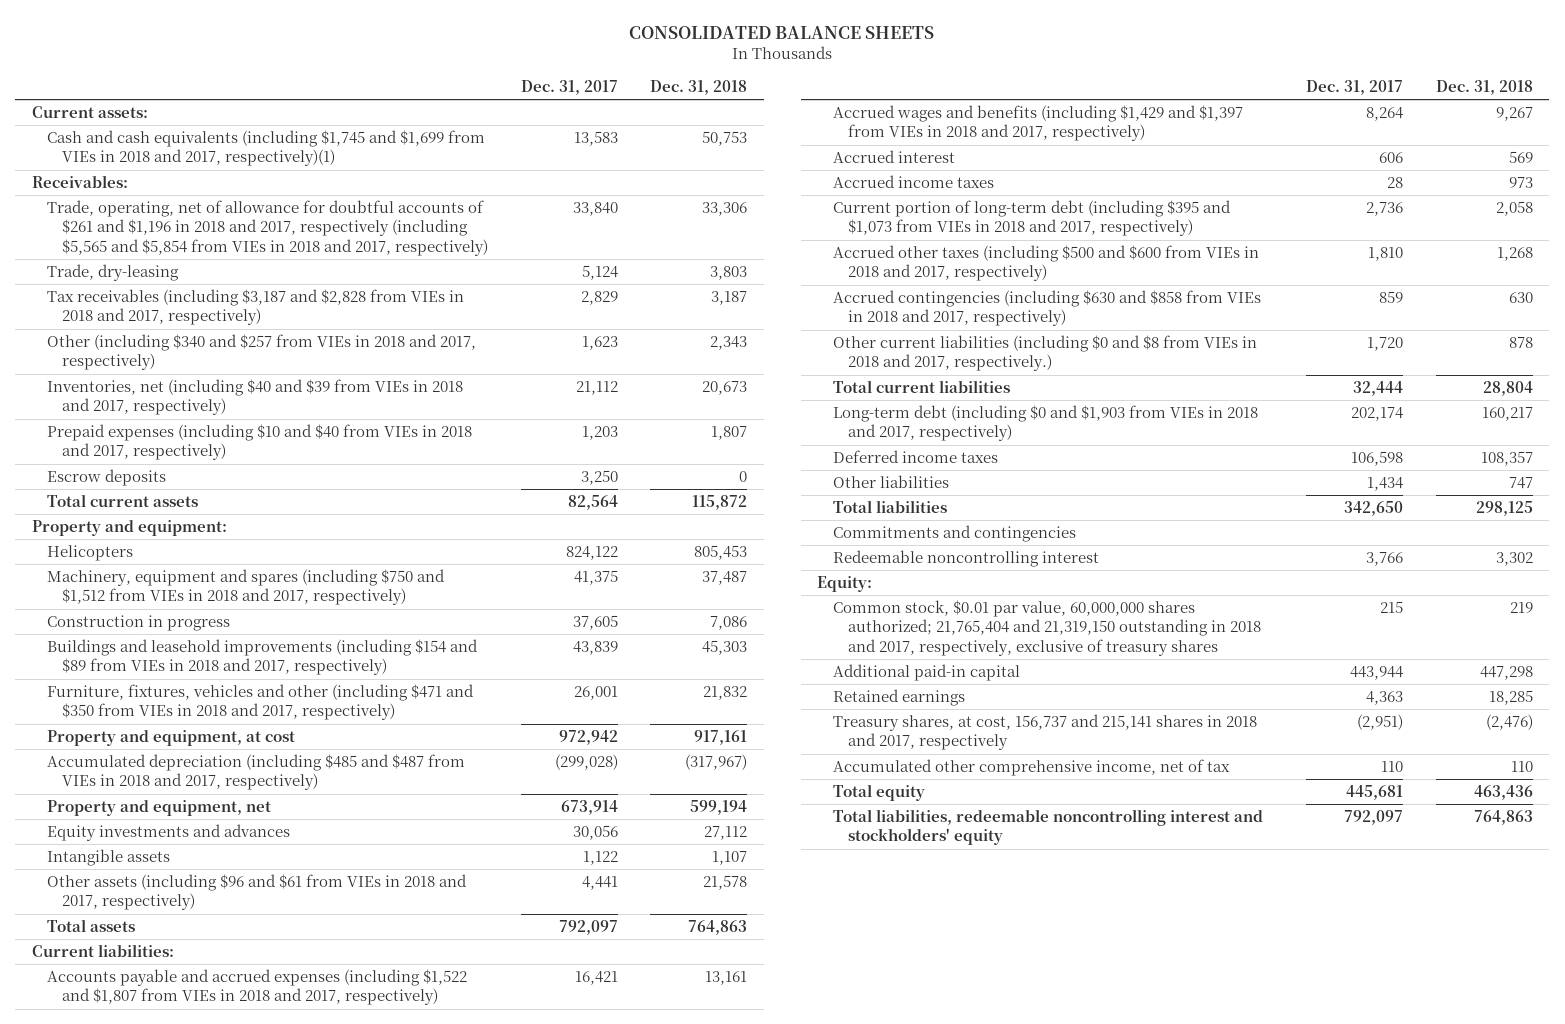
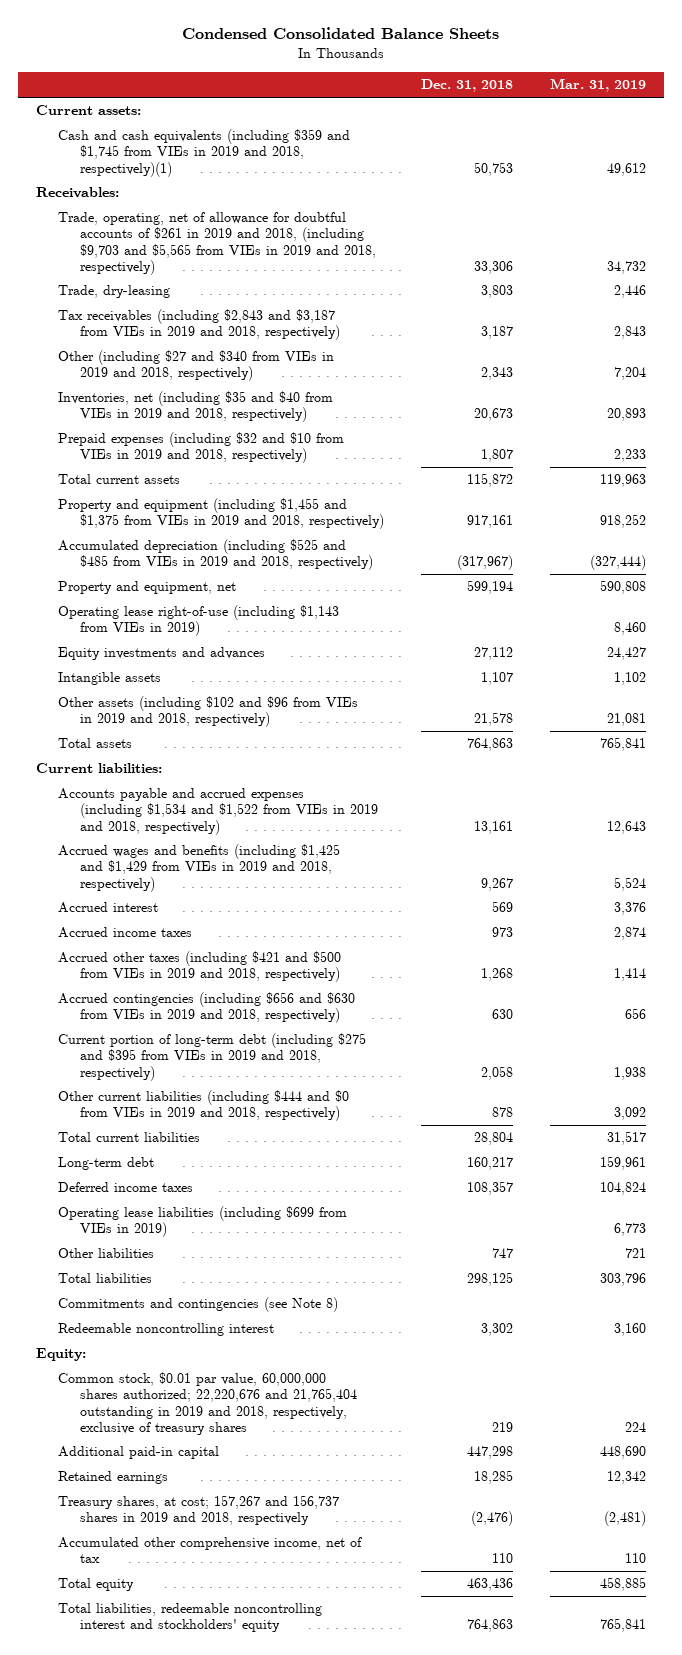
- CONSOLIDATED BALANCE SHEETS
+ Condensed Consolidated Balance Sheets
- | Dec. 31, 2017 | Dec. 31, 2018
+ | Dec. 31, 2018 | Mar. 31, 2019
- Cash and cash equivalents (including $1,745 and $1,699 from VIEs in 2018 and 2017, respectively)(1) | 13,583 | 50,753
+ Cash and cash equivalents (including $359 and $1,745 from VIEs in 2019 and 2018, respectively)(1) | 50,753 | 49,612
- Trade, operating, net of allowance for doubtful accounts of $261 and $1,196 in 2018 and 2017, respectively (including $5,565 and $5,854 from VIEs in 2018 and 2017, respectively) | 33,840 | 33,306
+ Trade, operating, net of allowance for doubtful accounts of $261 in 2019 and 2018, (including $9,703 and $5,565 from VIEs in 2019 and 2018, respectively) | 33,306 | 34,732
- Tax receivables (including $3,187 and $2,828 from VIEs in 2018 and 2017, respectively) | 2,829 | 3,187
- Other (including $340 and $257 from VIEs in 2018 and 2017, respectively) | 1,623 | 2,343
- Inventories, net (including $40 and $39 from VIEs in 2018 and 2017, respectively) | 21,112 | 20,673
- Prepaid expenses (including $10 and $40 from VIEs in 2018 and 2017, respectively) | 1,203 | 1,807
- Escrow deposits | 3,250 | 0
+ Tax receivables (including $2,843 and $3,187 from VIEs in 2019 and 2018, respectively) | 3,187 | 2,843
+ Other (including $27 and $340 from VIEs in 2019 and 2018, respectively) | 2,343 | 7,204
+ Inventories, net (including $35 and $40 from VIEs in 2019 and 2018, respectively) | 20,673 | 20,893
+ Prepaid expenses (including $32 and $10 from VIEs in 2019 and 2018, respectively) | 1,807 | 2,233
- Property and equipment:
- Helicopters | 824,122 | 805,453
- Machinery, equipment and spares (including $750 and $1,512 from VIEs in 2018 and 2017, respectively) | 41,375 | 37,487
- Construction in progress | 37,605 | 7,086
- Buildings and leasehold improvements (including $154 and $89 from VIEs in 2018 and 2017, respectively) | 43,839 | 45,303
- Furniture, fixtures, vehicles and other (including $471 and $350 from VIEs in 2018 and 2017, respectively) | 26,001 | 21,832
- Property and equipment, at cost | 972,942 | 917,161
- Accumulated depreciation (including $485 and $487 from VIEs in 2018 and 2017, respectively) | (299,028) | (317,967)
+ Property and equipment (including $1,455 and $1,375 from VIEs in 2019 and 2018, respectively) | 917,161 | 918,252
+ Accumulated depreciation (including $525 and $485 from VIEs in 2019 and 2018, respectively) | (317,967) | (327,444)
+ Operating lease right-of-use (including $1,143 from VIEs in 2019) | | 8,460
- Other assets (including $96 and $61 from VIEs in 2018 and 2017, respectively) | 4,441 | 21,578
+ Other assets (including $102 and $96 from VIEs in 2019 and 2018, respectively) | 21,578 | 21,081
- Accounts payable and accrued expenses (including $1,522 and $1,807 from VIEs in 2018 and 2017, respectively) | 16,421 | 13,161
- Accrued wages and benefits (including $1,429 and $1,397 from VIEs in 2018 and 2017, respectively) | 8,264 | 9,267
+ Accounts payable and accrued expenses (including $1,534 and $1,522 from VIEs in 2019 and 2018, respectively) | 13,161 | 12,643
+ Accrued wages and benefits (including $1,425 and $1,429 from VIEs in 2019 and 2018, respectively) | 9,267 | 5,524
- Current portion of long-term debt (including $395 and $1,073 from VIEs in 2018 and 2017, respectively) | 2,736 | 2,058
- Accrued other taxes (including $500 and $600 from VIEs in 2018 and 2017, respectively) | 1,810 | 1,268
- Accrued contingencies (including $630 and $858 from VIEs in 2018 and 2017, respectively) | 859 | 630
- Other current liabilities (including $0 and $8 from VIEs in 2018 and 2017, respectively.) | 1,720 | 878
+ Accrued other taxes (including $421 and $500 from VIEs in 2019 and 2018, respectively) | 1,268 | 1,414
+ Accrued contingencies (including $656 and $630 from VIEs in 2019 and 2018, respectively) | 630 | 656
+ Current portion of long-term debt (including $275 and $395 from VIEs in 2019 and 2018, respectively) | 2,058 | 1,938
+ Other current liabilities (including $444 and $0 from VIEs in 2019 and 2018, respectively) | 878 | 3,092
- Long-term debt (including $0 and $1,903 from VIEs in 2018 and 2017, respectively) | 202,174 | 160,217
+ Long-term debt | 160,217 | 159,961
+ Operating lease liabilities (including $699 from VIEs in 2019) | | 6,773
- Commitments and contingencies
+ Commitments and contingencies (see Note 8)
- Common stock, $0.01 par value, 60,000,000 shares authorized; 21,765,404 and 21,319,150 outstanding in 2018 and 2017, respectively, exclusive of treasury shares | 215 | 219
+ Common stock, $0.01 par value, 60,000,000 shares authorized; 22,220,676 and 21,765,404 outstanding in 2019 and 2018, respectively, exclusive of treasury shares | 219 | 224
- Treasury shares, at cost, 156,737 and 215,141 shares in 2018 and 2017, respectively | (2,951) | (2,476)
+ Treasury shares, at cost; 157,267 and 156,737 shares in 2019 and 2018, respectively | (2,476) | (2,481)

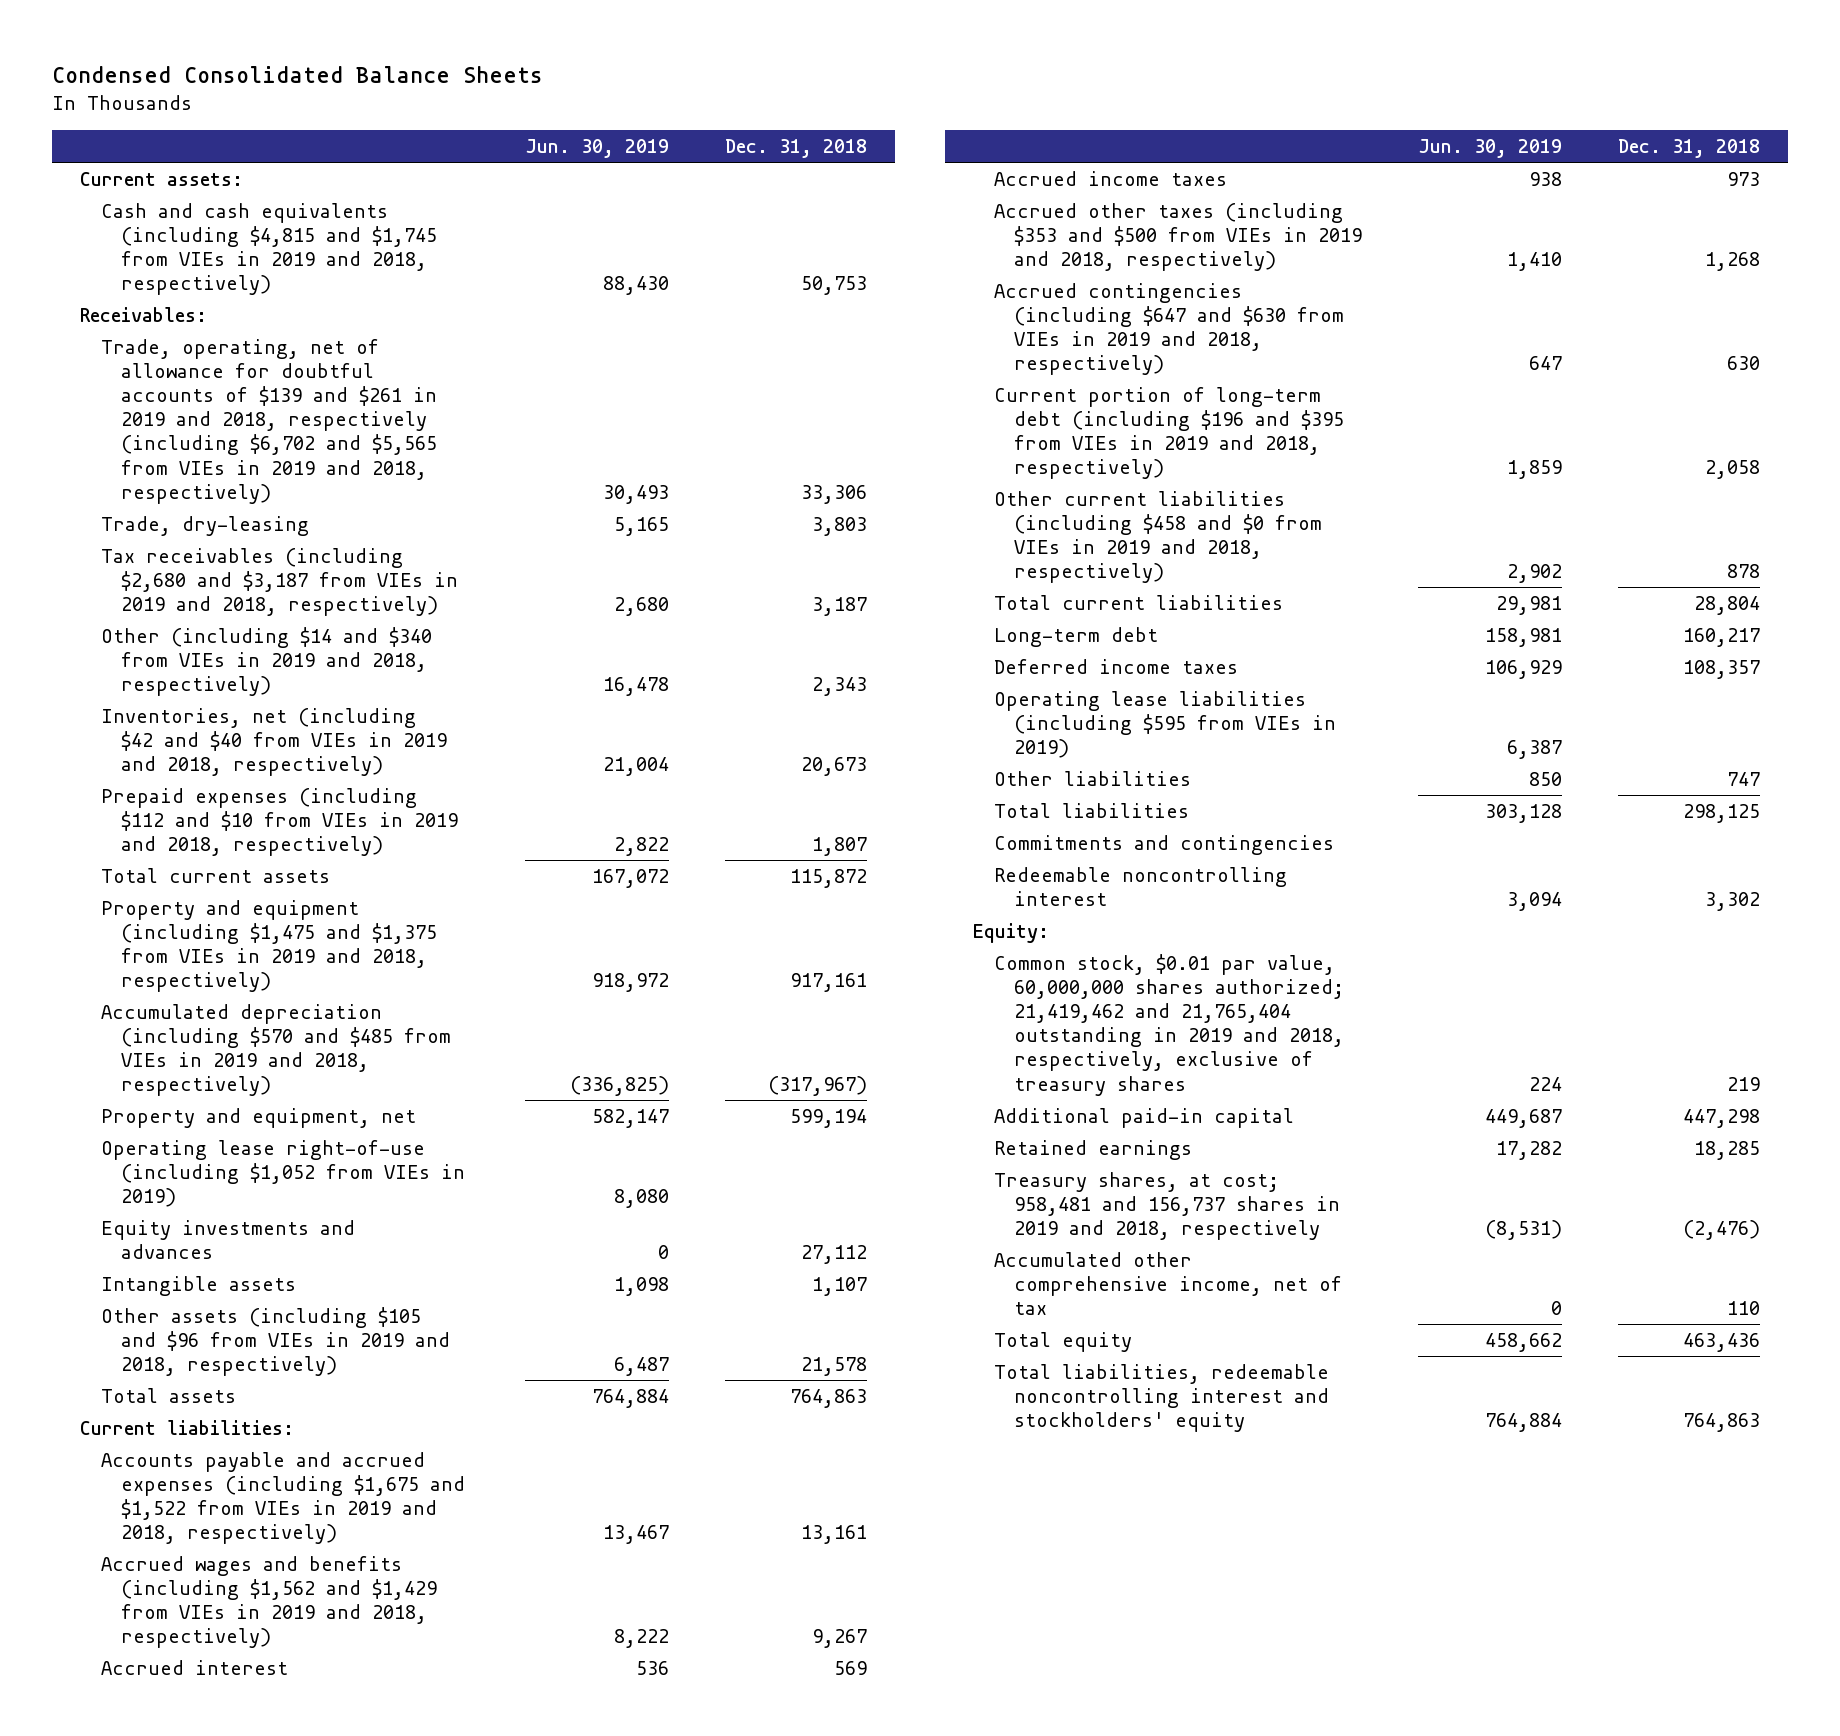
- | Dec. 31, 2018 | Mar. 31, 2019
+ | Jun. 30, 2019 | Dec. 31, 2018
- Cash and cash equivalents (including $359 and $1,745 from VIEs in 2019 and 2018, respectively)(1) | 50,753 | 49,612
+ Cash and cash equivalents (including $4,815 and $1,745 from VIEs in 2019 and 2018, respectively) | 88,430 | 50,753
- Trade, operating, net of allowance for doubtful accounts of $261 in 2019 and 2018, (including $9,703 and $5,565 from VIEs in 2019 and 2018, respectively) | 33,306 | 34,732
+ Trade, operating, net of allowance for doubtful accounts of $139 and $261 in 2019 and 2018, respectively (including $6,702 and $5,565 from VIEs in 2019 and 2018, respectively) | 30,493 | 33,306
- Tax receivables (including $2,843 and $3,187 from VIEs in 2019 and 2018, respectively) | 3,187 | 2,843
- Other (including $27 and $340 from VIEs in 2019 and 2018, respectively) | 2,343 | 7,204
- Inventories, net (including $35 and $40 from VIEs in 2019 and 2018, respectively) | 20,673 | 20,893
- Prepaid expenses (including $32 and $10 from VIEs in 2019 and 2018, respectively) | 1,807 | 2,233
+ Tax receivables (including $2,680 and $3,187 from VIEs in 2019 and 2018, respectively) | 2,680 | 3,187
+ Other (including $14 and $340 from VIEs in 2019 and 2018, respectively) | 16,478 | 2,343
+ Inventories, net (including $42 and $40 from VIEs in 2019 and 2018, respectively) | 21,004 | 20,673
+ Prepaid expenses (including $112 and $10 from VIEs in 2019 and 2018, respectively) | 2,822 | 1,807
- Property and equipment (including $1,455 and $1,375 from VIEs in 2019 and 2018, respectively) | 917,161 | 918,252
- Accumulated depreciation (including $525 and $485 from VIEs in 2019 and 2018, respectively) | (317,967) | (327,444)
+ Property and equipment (including $1,475 and $1,375 from VIEs in 2019 and 2018, respectively) | 918,972 | 917,161
+ Accumulated depreciation (including $570 and $485 from VIEs in 2019 and 2018, respectively) | (336,825) | (317,967)
- Operating lease right-of-use (including $1,143 from VIEs in 2019) | | 8,460
+ Operating lease right-of-use (including $1,052 from VIEs in 2019) | 8,080 |
- Other assets (including $102 and $96 from VIEs in 2019 and 2018, respectively) | 21,578 | 21,081
+ Other assets (including $105 and $96 from VIEs in 2019 and 2018, respectively) | 6,487 | 21,578
- Accounts payable and accrued expenses (including $1,534 and $1,522 from VIEs in 2019 and 2018, respectively) | 13,161 | 12,643
- Accrued wages and benefits (including $1,425 and $1,429 from VIEs in 2019 and 2018, respectively) | 9,267 | 5,524
+ Accounts payable and accrued expenses (including $1,675 and $1,522 from VIEs in 2019 and 2018, respectively) | 13,467 | 13,161
+ Accrued wages and benefits (including $1,562 and $1,429 from VIEs in 2019 and 2018, respectively) | 8,222 | 9,267
- Accrued other taxes (including $421 and $500 from VIEs in 2019 and 2018, respectively) | 1,268 | 1,414
- Accrued contingencies (including $656 and $630 from VIEs in 2019 and 2018, respectively) | 630 | 656
- Current portion of long-term debt (including $275 and $395 from VIEs in 2019 and 2018, respectively) | 2,058 | 1,938
- Other current liabilities (including $444 and $0 from VIEs in 2019 and 2018, respectively) | 878 | 3,092
+ Accrued other taxes (including $353 and $500 from VIEs in 2019 and 2018, respectively) | 1,410 | 1,268
+ Accrued contingencies (including $647 and $630 from VIEs in 2019 and 2018, respectively) | 647 | 630
+ Current portion of long-term debt (including $196 and $395 from VIEs in 2019 and 2018, respectively) | 1,859 | 2,058
+ Other current liabilities (including $458 and $0 from VIEs in 2019 and 2018, respectively) | 2,902 | 878
- Operating lease liabilities (including $699 from VIEs in 2019) | | 6,773
+ Operating lease liabilities (including $595 from VIEs in 2019) | 6,387 |
- Commitments and contingencies (see Note 8)
+ Commitments and contingencies
- Common stock, $0.01 par value, 60,000,000 shares authorized; 22,220,676 and 21,765,404 outstanding in 2019 and 2018, respectively, exclusive of treasury shares | 219 | 224
+ Common stock, $0.01 par value, 60,000,000 shares authorized; 21,419,462 and 21,765,404 outstanding in 2019 and 2018, respectively, exclusive of treasury shares | 224 | 219
- Treasury shares, at cost; 157,267 and 156,737 shares in 2019 and 2018, respectively | (2,476) | (2,481)
+ Treasury shares, at cost; 958,481 and 156,737 shares in 2019 and 2018, respectively | (8,531) | (2,476)

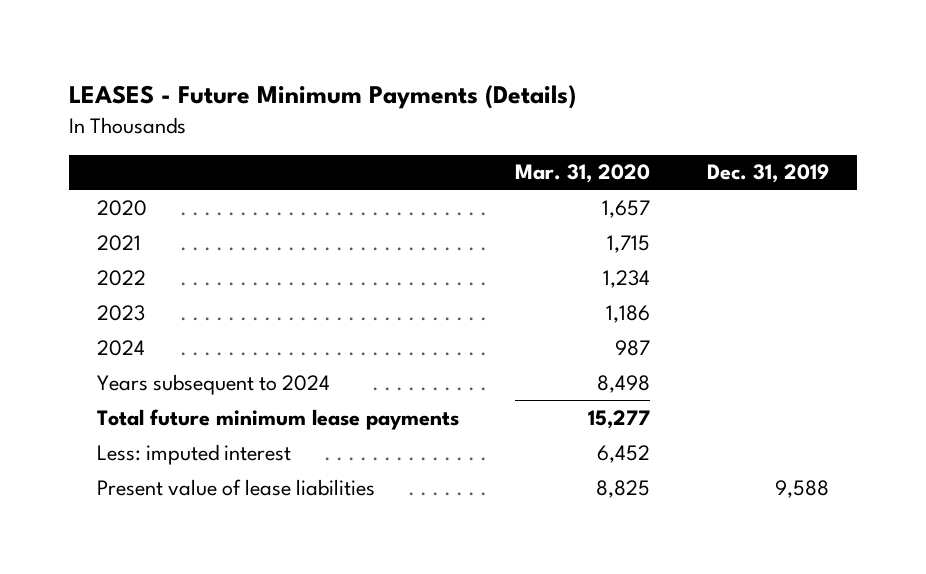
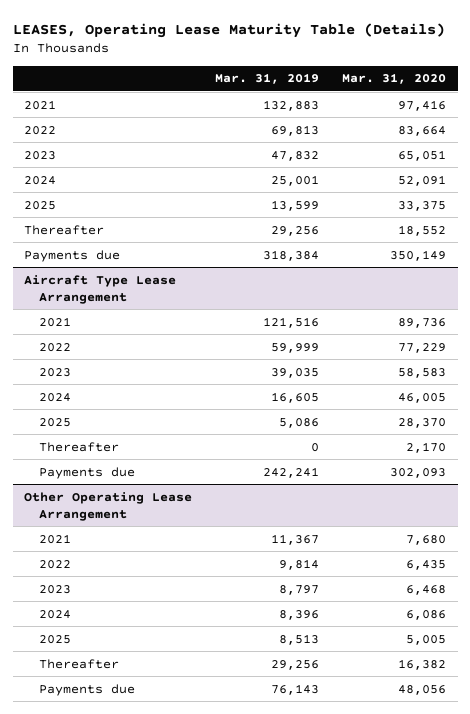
- LEASES - Future Minimum Payments (Details)
+ LEASES, Operating Lease Maturity Table (Details)
- | Mar. 31, 2020 | Dec. 31, 2019
+ | Mar. 31, 2019 | Mar. 31, 2020
- 2020 | 1,657 |
- 2021 | 1,715 |
- 2022 | 1,234 |
- 2023 | 1,186 |
- 2024 | 987 |
- Years subsequent to 2024 | 8,498 |
- Total future minimum lease payments | 15,277 |
- Less: imputed interest | 6,452 |
- Present value of lease liabilities | 8,825 | 9,588
+ 2021 | 132,883 | 97,416
+ 2022 | 69,813 | 83,664
+ 2023 | 47,832 | 65,051
+ 2024 | 25,001 | 52,091
+ 2025 | 13,599 | 33,375
+ Thereafter | 29,256 | 18,552
+ Payments due | 318,384 | 350,149
+ Aircraft Type Lease Arrangement
+ 2021 | 121,516 | 89,736
+ 2022 | 59,999 | 77,229
+ 2023 | 39,035 | 58,583
+ 2024 | 16,605 | 46,005
+ 2025 | 5,086 | 28,370
+ Thereafter | 0 | 2,170
+ Payments due | 242,241 | 302,093
+ Other Operating Lease Arrangement
+ 2021 | 11,367 | 7,680
+ 2022 | 9,814 | 6,435
+ 2023 | 8,797 | 6,468
+ 2024 | 8,396 | 6,086
+ 2025 | 8,513 | 5,005
+ Thereafter | 29,256 | 16,382
+ Payments due | 76,143 | 48,056

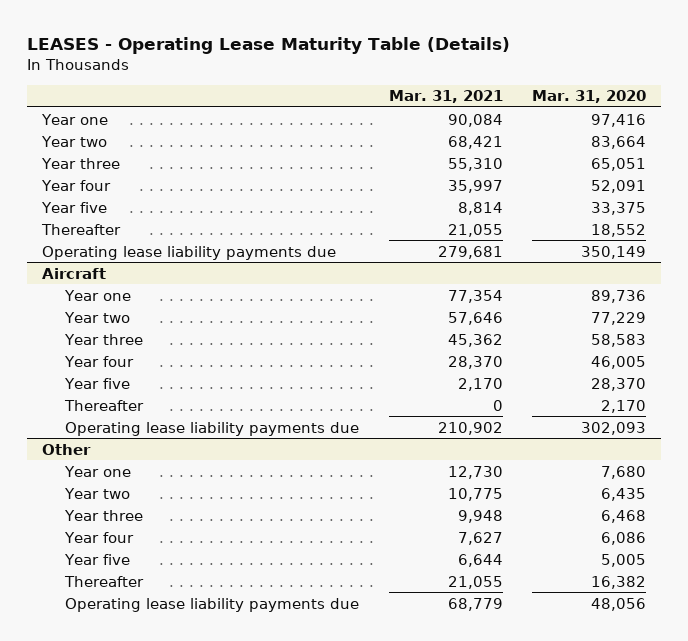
- LEASES, Operating Lease Maturity Table (Details)
+ LEASES - Operating Lease Maturity Table (Details)
- | Mar. 31, 2019 | Mar. 31, 2020
+ | Mar. 31, 2021 | Mar. 31, 2020
- 2021 | 132,883 | 97,416
- 2022 | 69,813 | 83,664
- 2023 | 47,832 | 65,051
- 2024 | 25,001 | 52,091
- 2025 | 13,599 | 33,375
+ Year one | 90,084 | 97,416
+ Year two | 68,421 | 83,664
+ Year three | 55,310 | 65,051
+ Year four | 35,997 | 52,091
+ Year five | 8,814 | 33,375
- Payments due | 318,384 | 350,149
- Aircraft Type Lease Arrangement
- 2021 | 121,516 | 89,736
- 2022 | 59,999 | 77,229
- 2023 | 39,035 | 58,583
- 2024 | 16,605 | 46,005
- 2025 | 5,086 | 28,370
+ Operating lease liability payments due | 279,681 | 350,149
+ Aircraft
+ Year one | 77,354 | 89,736
+ Year two | 57,646 | 77,229
+ Year three | 45,362 | 58,583
+ Year four | 28,370 | 46,005
+ Year five | 2,170 | 28,370
- Payments due | 242,241 | 302,093
- Other Operating Lease Arrangement
- 2021 | 11,367 | 7,680
- 2022 | 9,814 | 6,435
- 2023 | 8,797 | 6,468
- 2024 | 8,396 | 6,086
- 2025 | 8,513 | 5,005
+ Operating lease liability payments due | 210,902 | 302,093
+ Other
+ Year one | 12,730 | 7,680
+ Year two | 10,775 | 6,435
+ Year three | 9,948 | 6,468
+ Year four | 7,627 | 6,086
+ Year five | 6,644 | 5,005
- Payments due | 76,143 | 48,056
+ Operating lease liability payments due | 68,779 | 48,056

